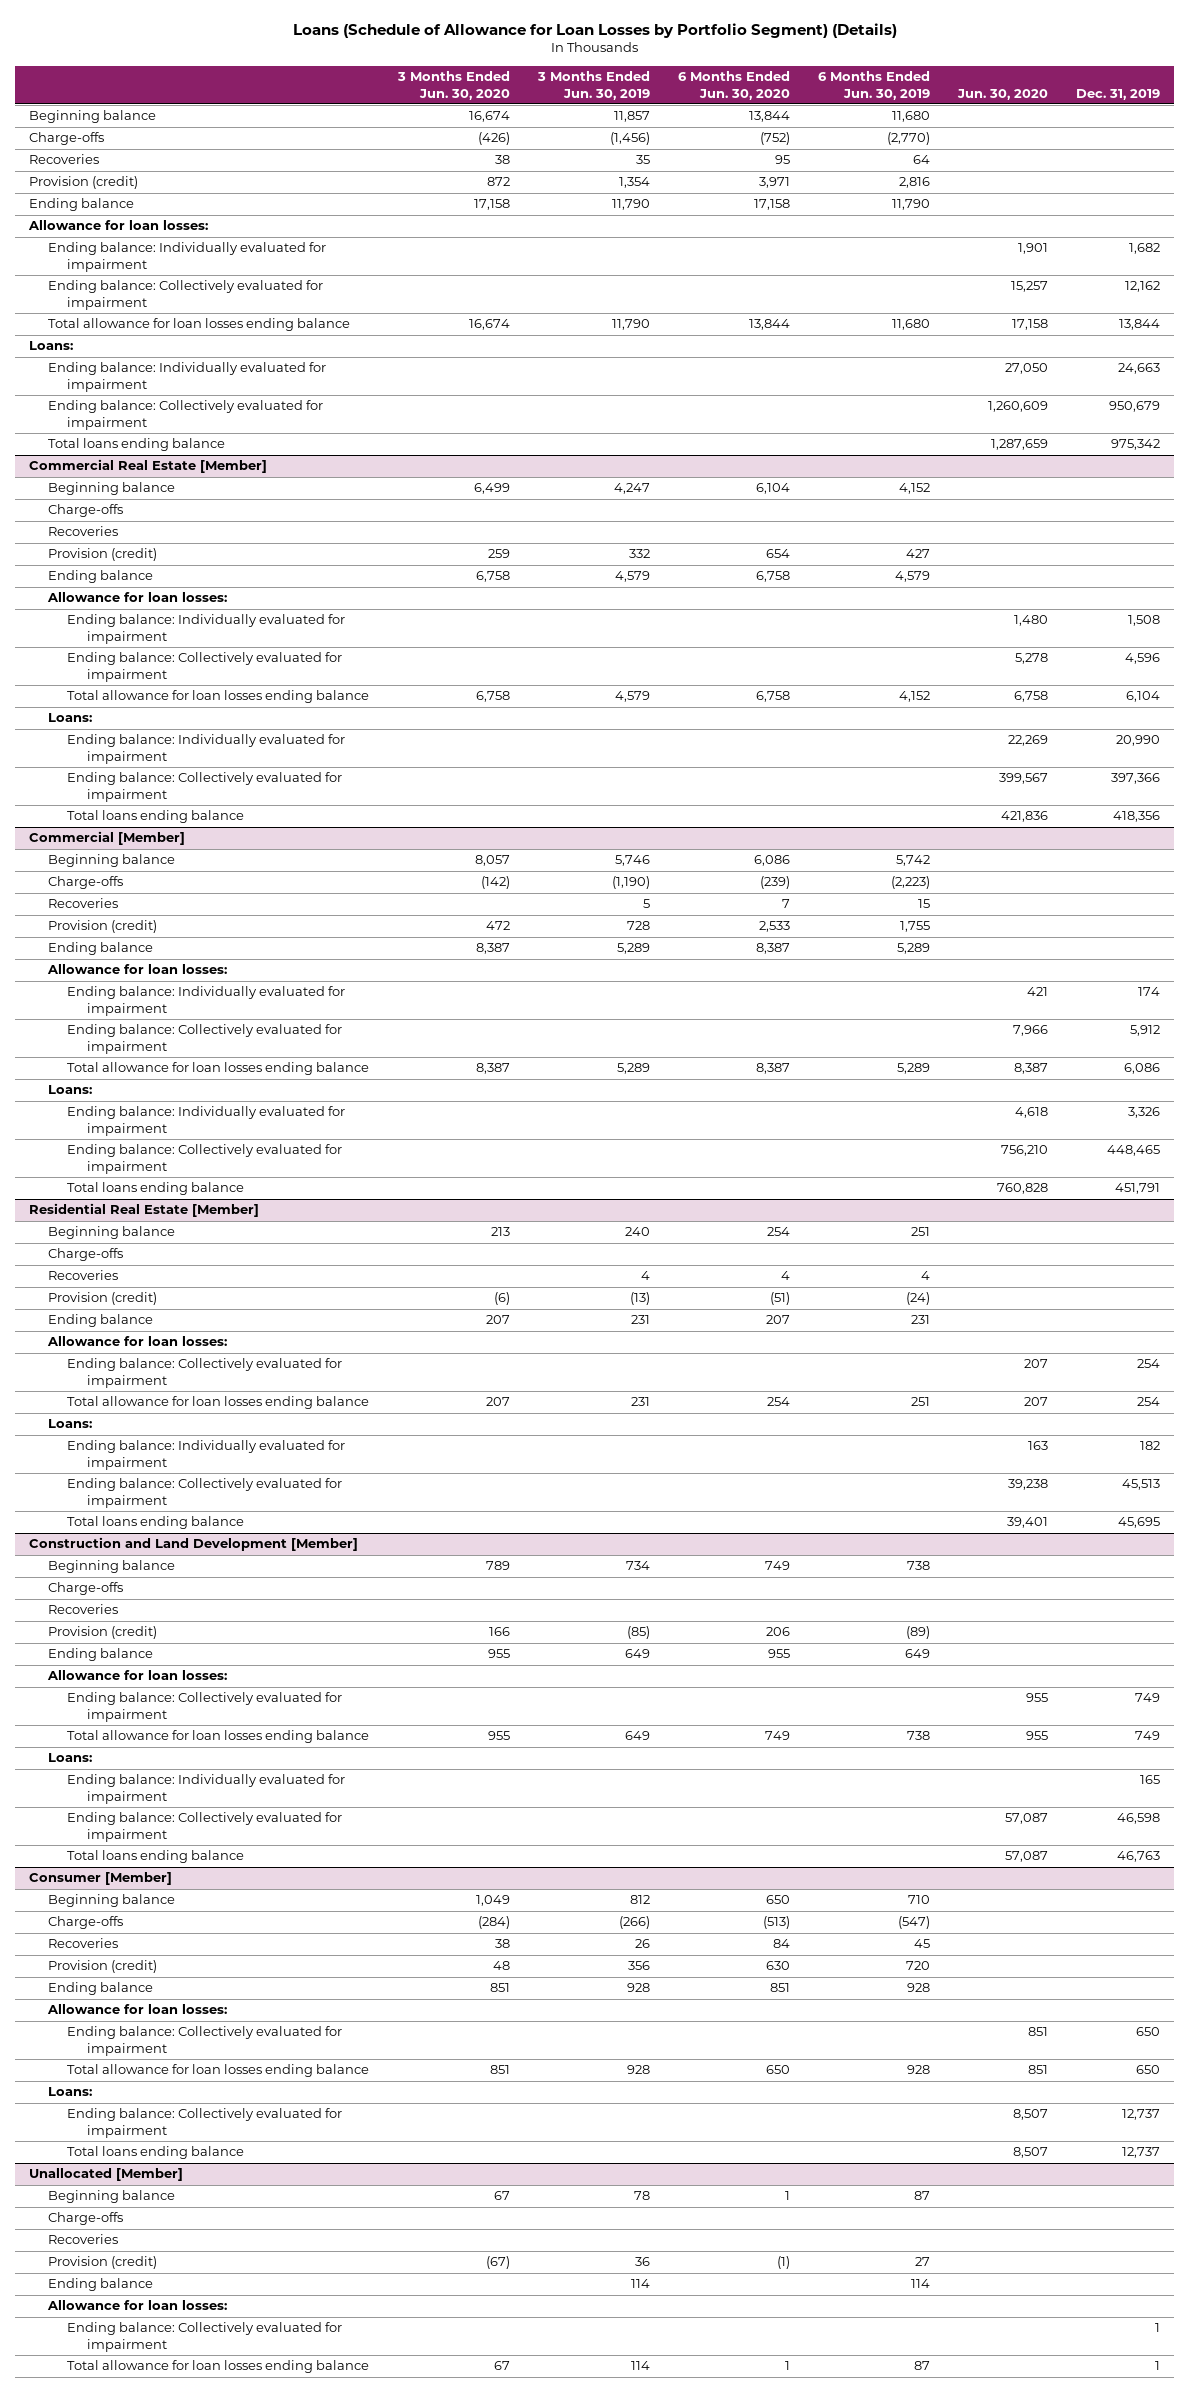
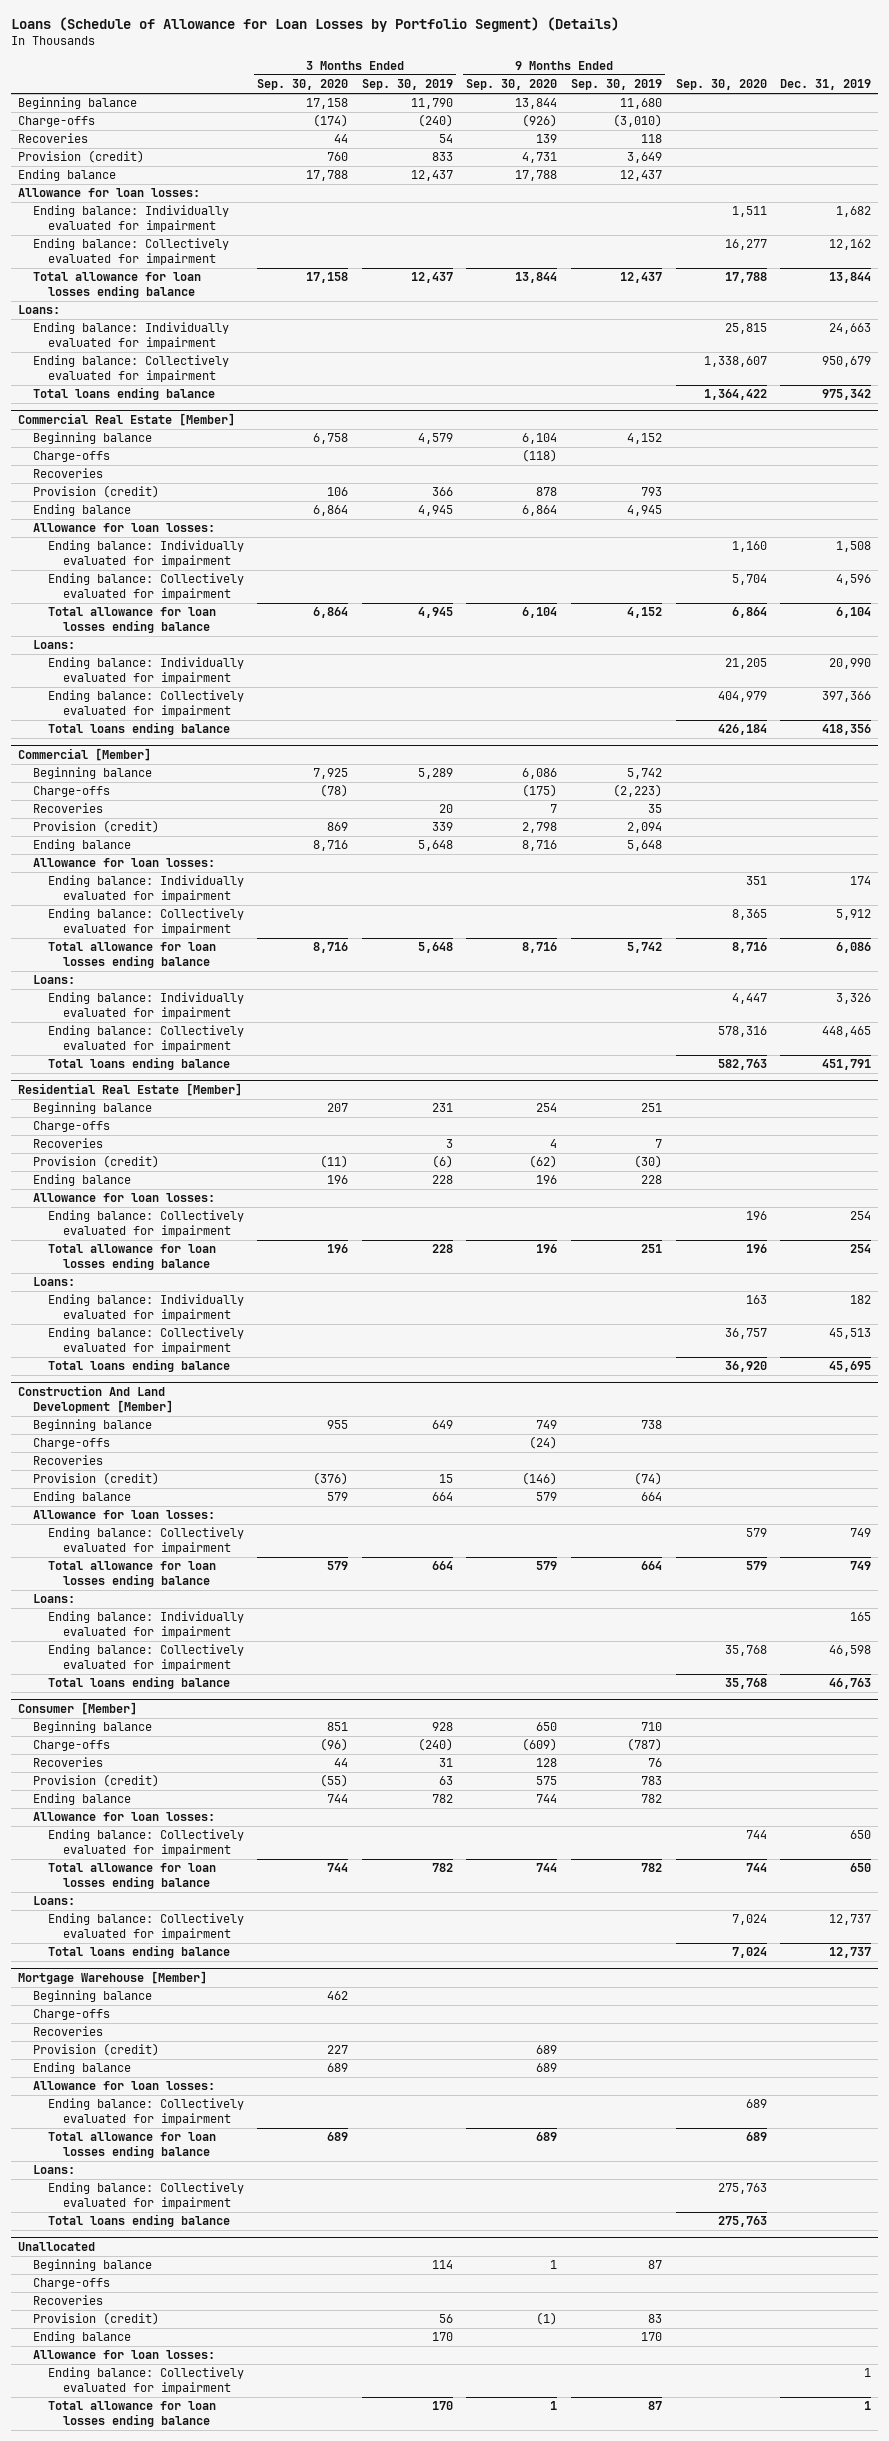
- | 3 Months Ended Jun. 30, 2020 | 3 Months Ended Jun. 30, 2019 | 6 Months Ended Jun. 30, 2020 | 6 Months Ended Jun. 30, 2019 | Jun. 30, 2020 | Dec. 31, 2019
+ | 3 Months Ended Sep. 30, 2020 | 3 Months Ended Sep. 30, 2019 | 9 Months Ended Sep. 30, 2020 | 9 Months Ended Sep. 30, 2019 | Sep. 30, 2020 | Dec. 31, 2019
- Construction and Land Development [Member]
+ Construction And Land Development [Member]
- Unallocated [Member]
+ Mortgage Warehouse [Member]
+ Beginning balance | 462 | | | | |
+ Charge-offs
+ Recoveries
+ Provision (credit) | 227 | | 689 | | |
+ Ending balance | 689 | | 689 | | |
+ Allowance for loan losses:
+ Ending balance: Collectively evaluated for impairment | | | | | 689 |
+ Total allowance for loan losses ending balance | 689 | | 689 | | 689 |
+ Loans:
+ Ending balance: Collectively evaluated for impairment | | | | | 275,763 |
+ Total loans ending balance | | | | | 275,763 |
+ Unallocated

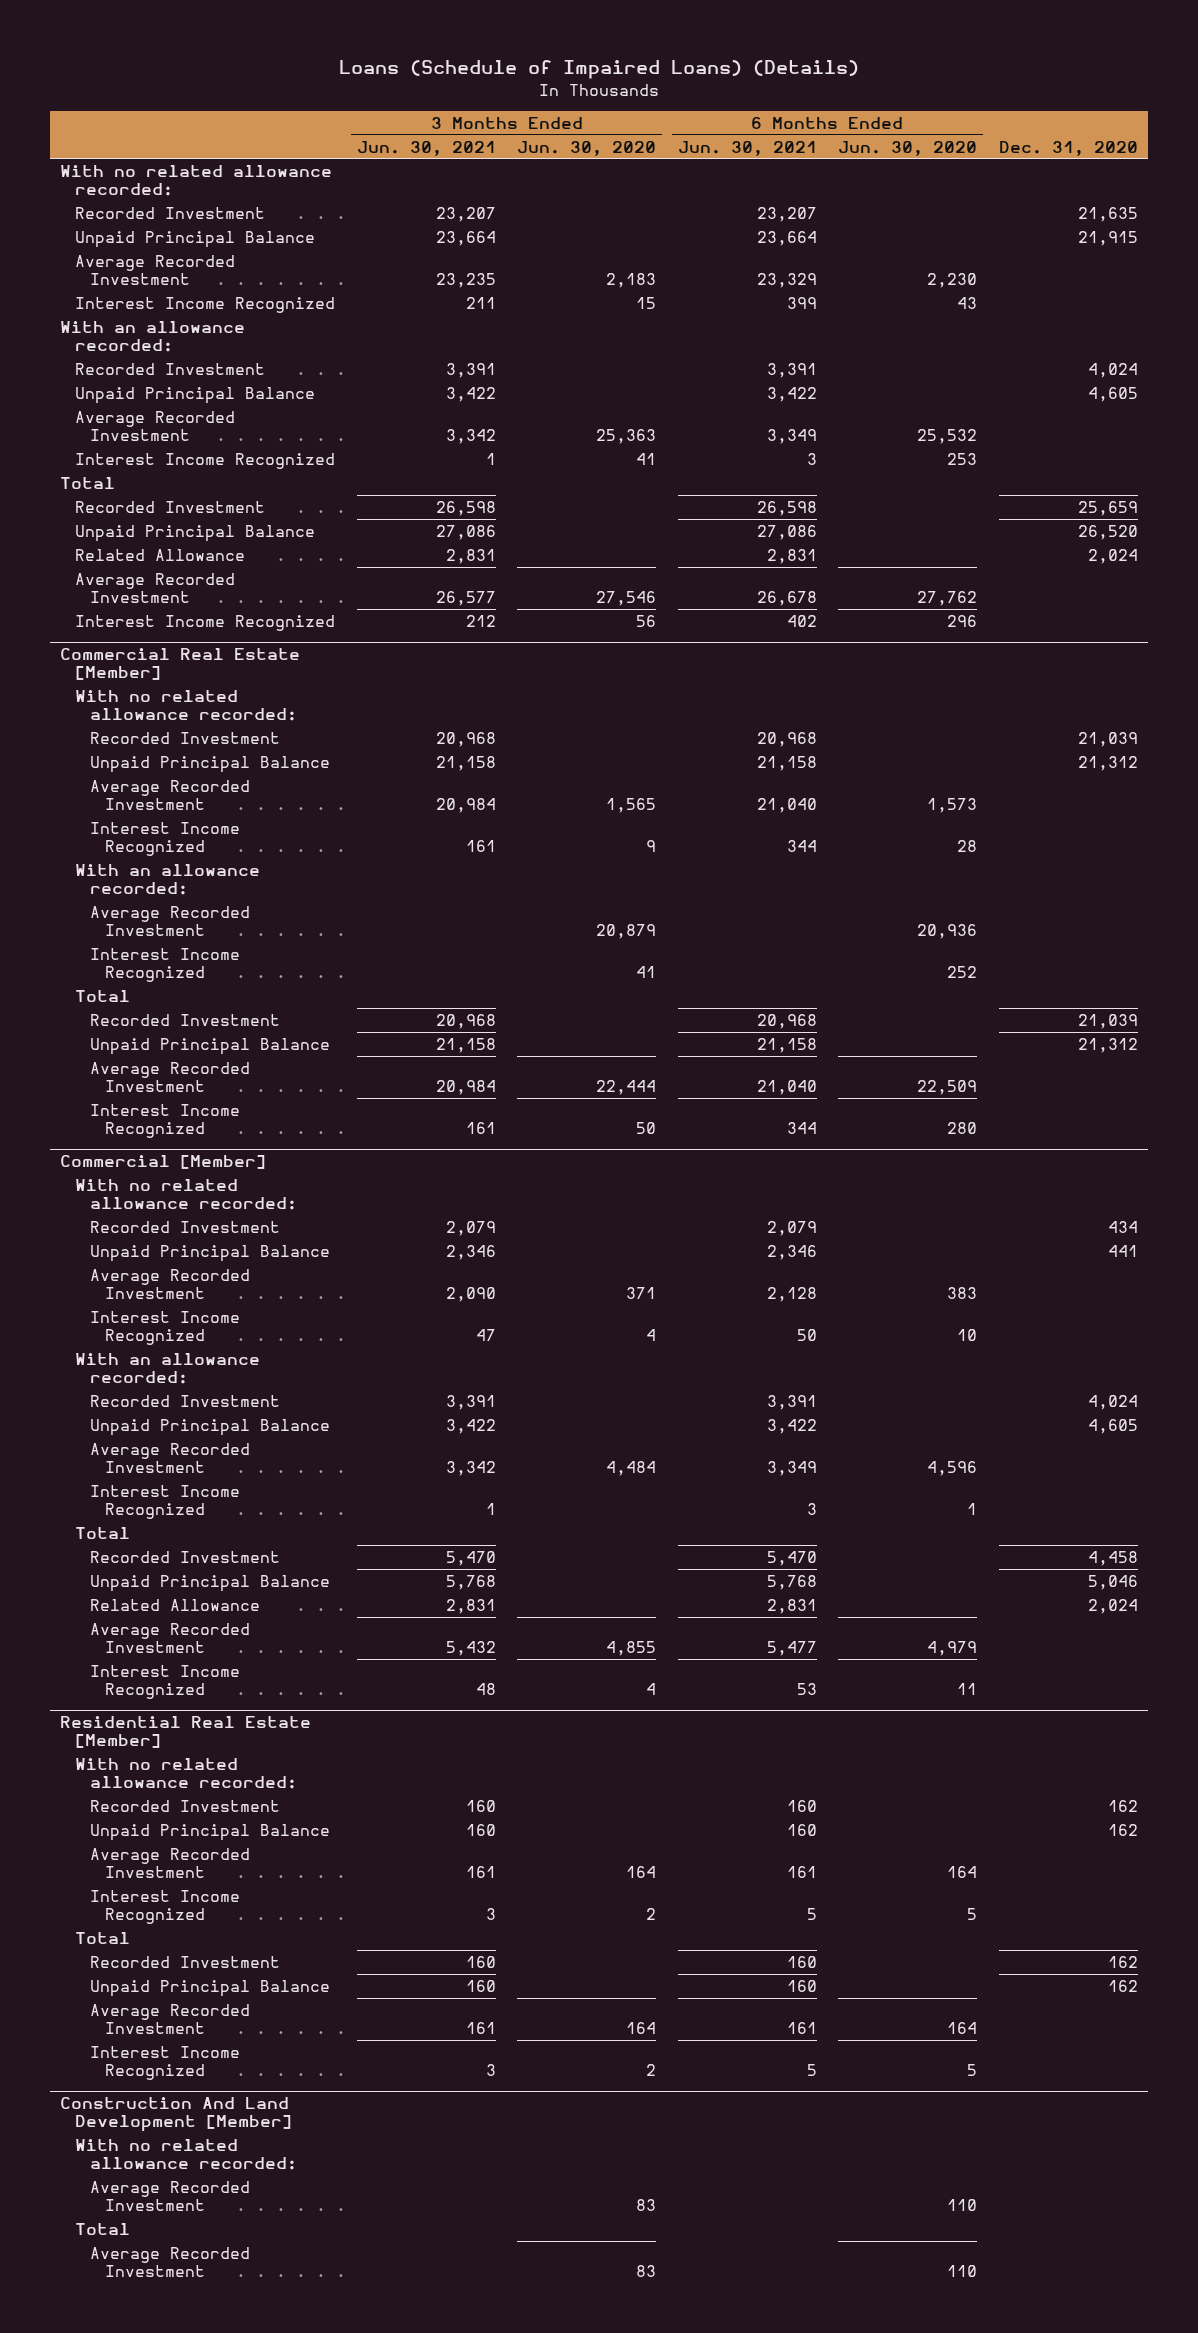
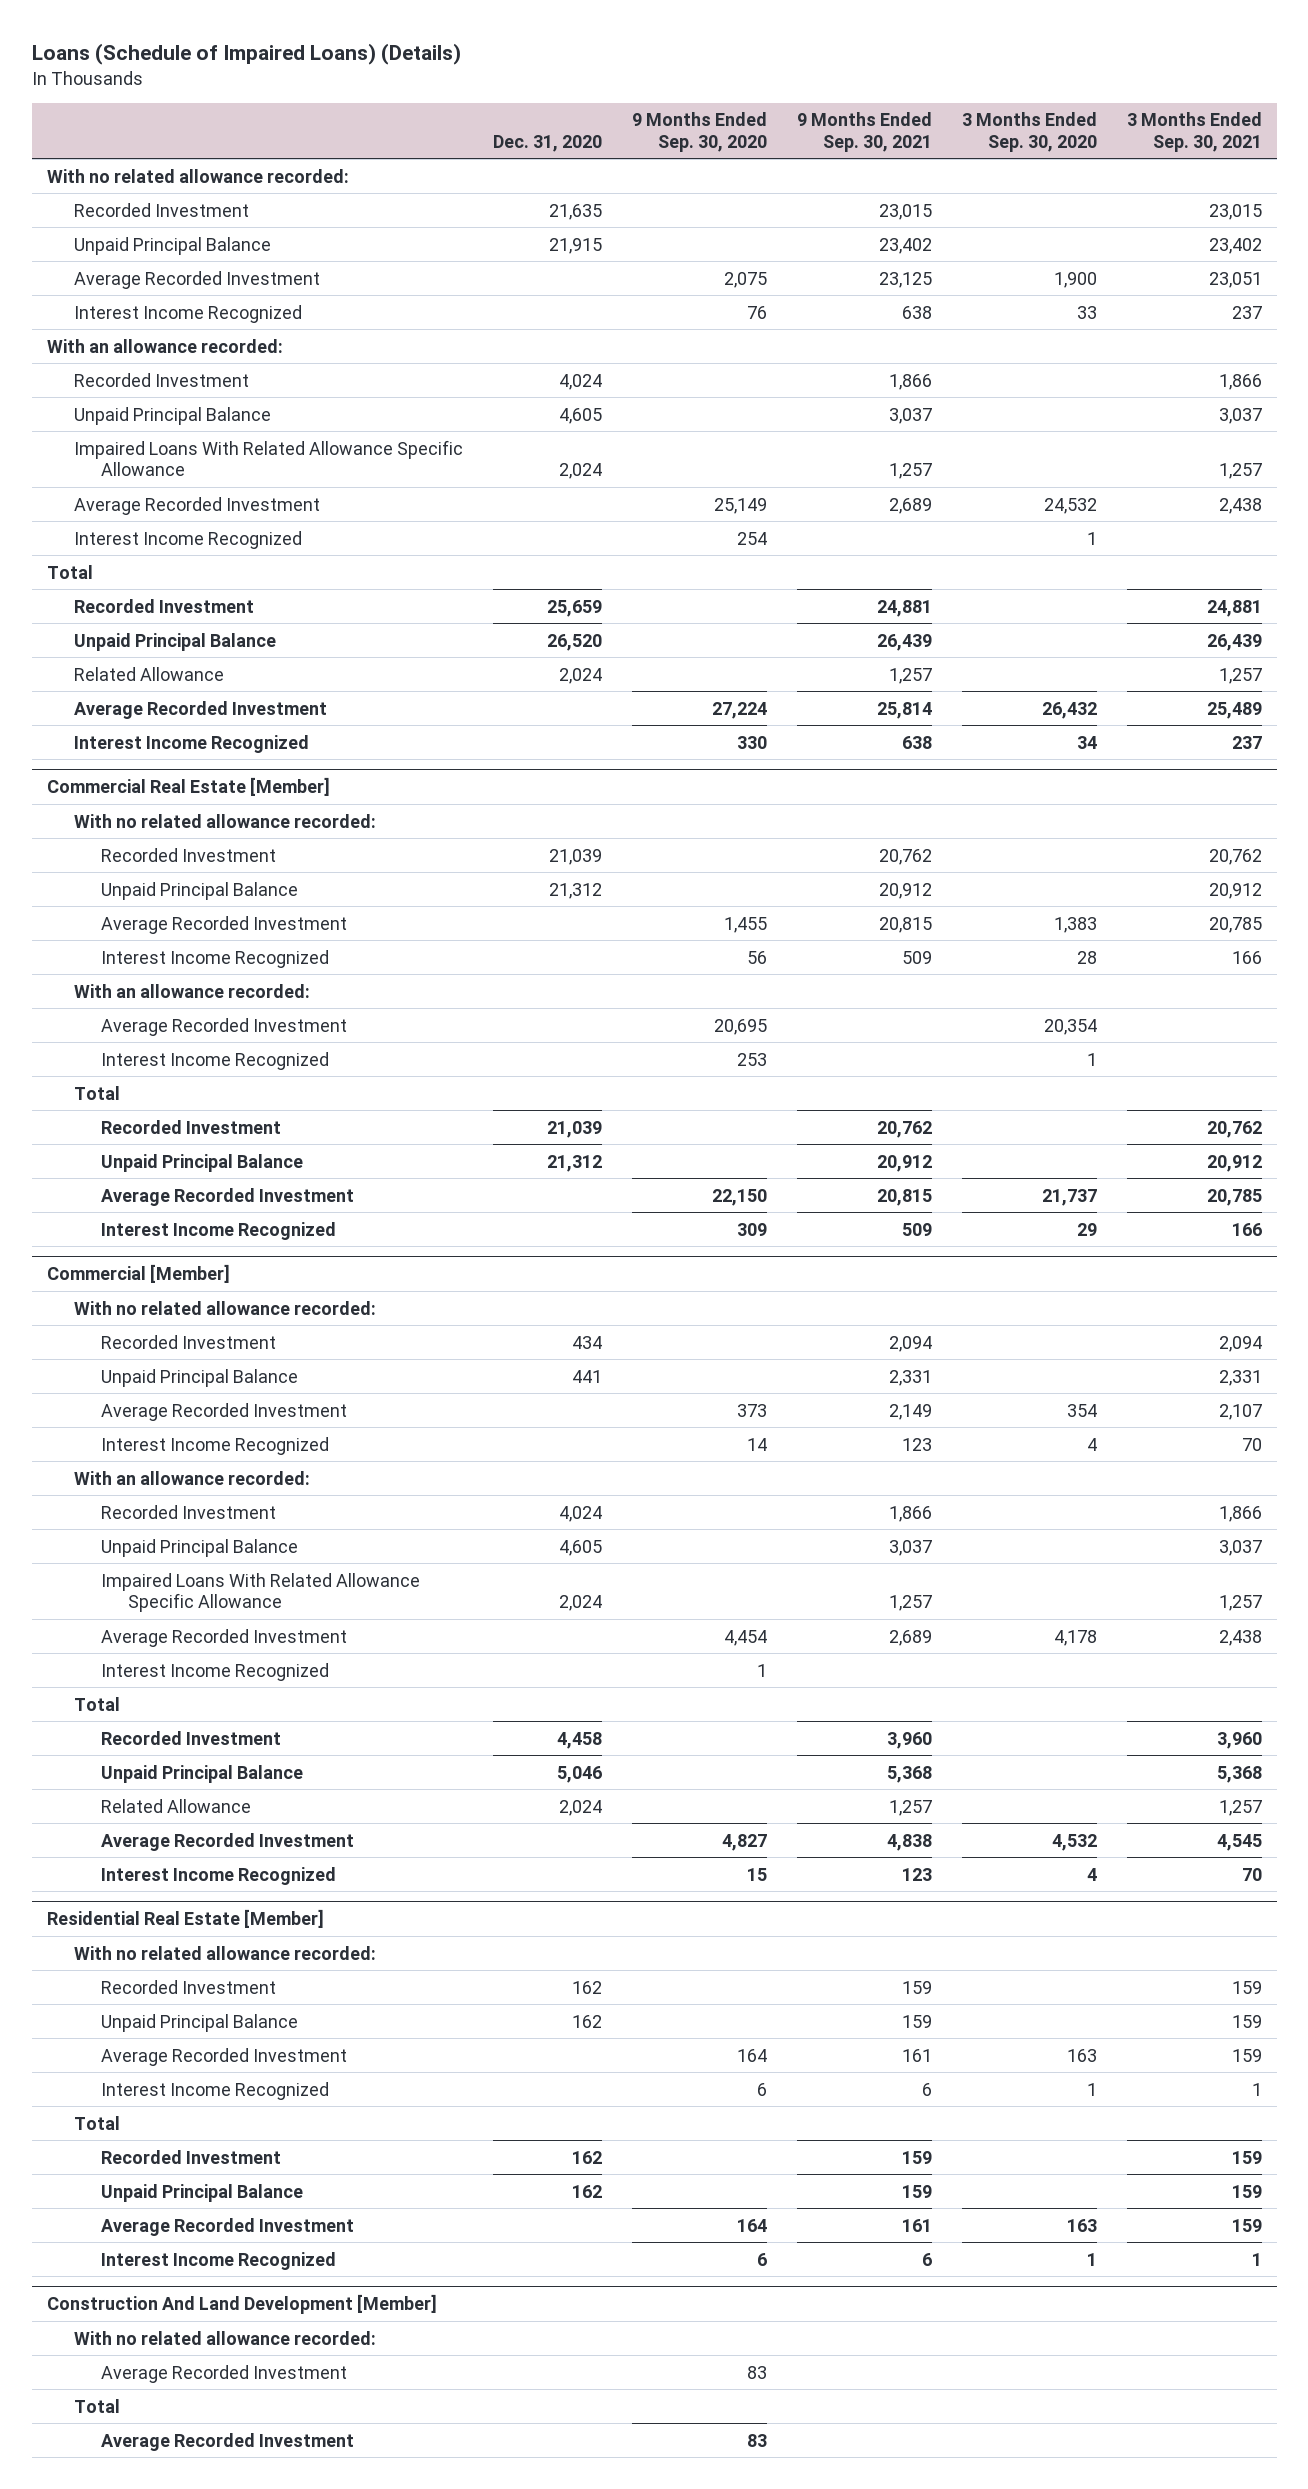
- | 3 Months Ended Jun. 30, 2021 | 3 Months Ended Jun. 30, 2020 | 6 Months Ended Jun. 30, 2021 | 6 Months Ended Jun. 30, 2020 | Dec. 31, 2020
+ | Dec. 31, 2020 | 9 Months Ended Sep. 30, 2020 | 9 Months Ended Sep. 30, 2021 | 3 Months Ended Sep. 30, 2020 | 3 Months Ended Sep. 30, 2021
+ Impaired Loans With Related Allowance Specific Allowance | 2,024 | | 1,257 | | 1,257
@ Commercial [Member]
+ Impaired Loans With Related Allowance Specific Allowance | 2,024 | | 1,257 | | 1,257

